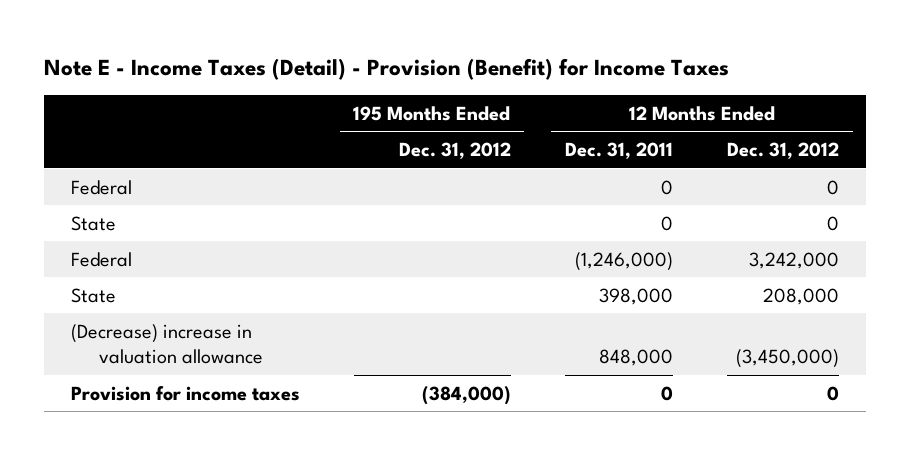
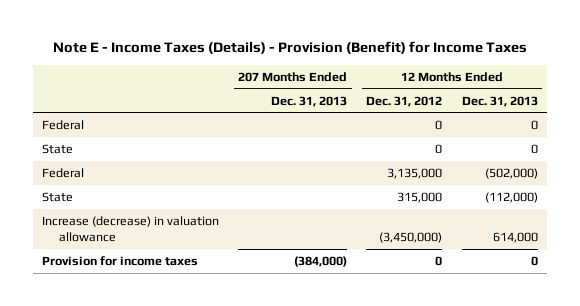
- Note E - Income Taxes (Detail) - Provision (Benefit) for Income Taxes
+ Note E - Income Taxes (Details) - Provision (Benefit) for Income Taxes
- | 195 Months Ended Dec. 31, 2012 | 12 Months Ended Dec. 31, 2011 | 12 Months Ended Dec. 31, 2012
+ | 207 Months Ended Dec. 31, 2013 | 12 Months Ended Dec. 31, 2012 | 12 Months Ended Dec. 31, 2013
- Federal | | (1,246,000) | 3,242,000
- State | | 398,000 | 208,000
- (Decrease) increase in valuation allowance | | 848,000 | (3,450,000)
+ Federal | | 3,135,000 | (502,000)
+ State | | 315,000 | (112,000)
+ Increase (decrease) in valuation allowance | | (3,450,000) | 614,000

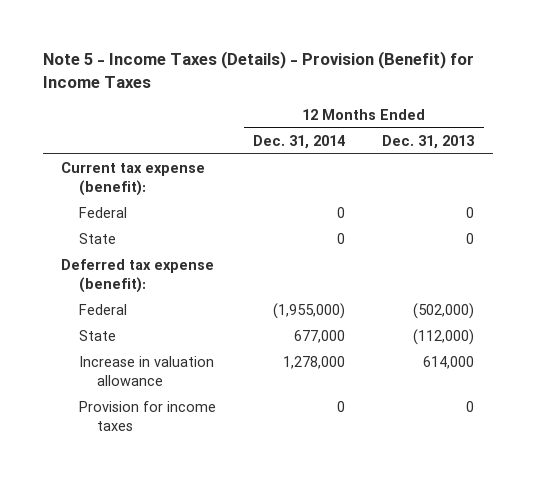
- Note E - Income Taxes (Details) - Provision (Benefit) for Income Taxes
+ Note 5 - Income Taxes (Details) - Provision (Benefit) for Income Taxes
- | 207 Months Ended Dec. 31, 2013 | 12 Months Ended Dec. 31, 2012 | 12 Months Ended Dec. 31, 2013
+ | 12 Months Ended Dec. 31, 2014 | 12 Months Ended Dec. 31, 2013
+ Current tax expense (benefit):
+ Deferred tax expense (benefit):
- Increase (decrease) in valuation allowance | | (3,450,000) | 614,000
+ Increase in valuation allowance | 1,278,000 | 614,000

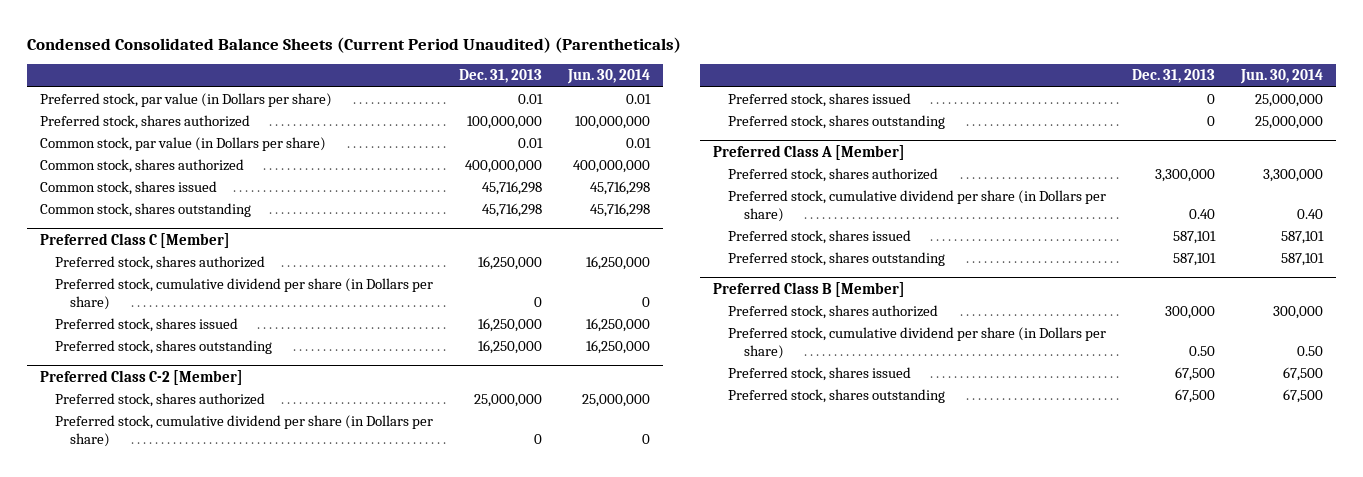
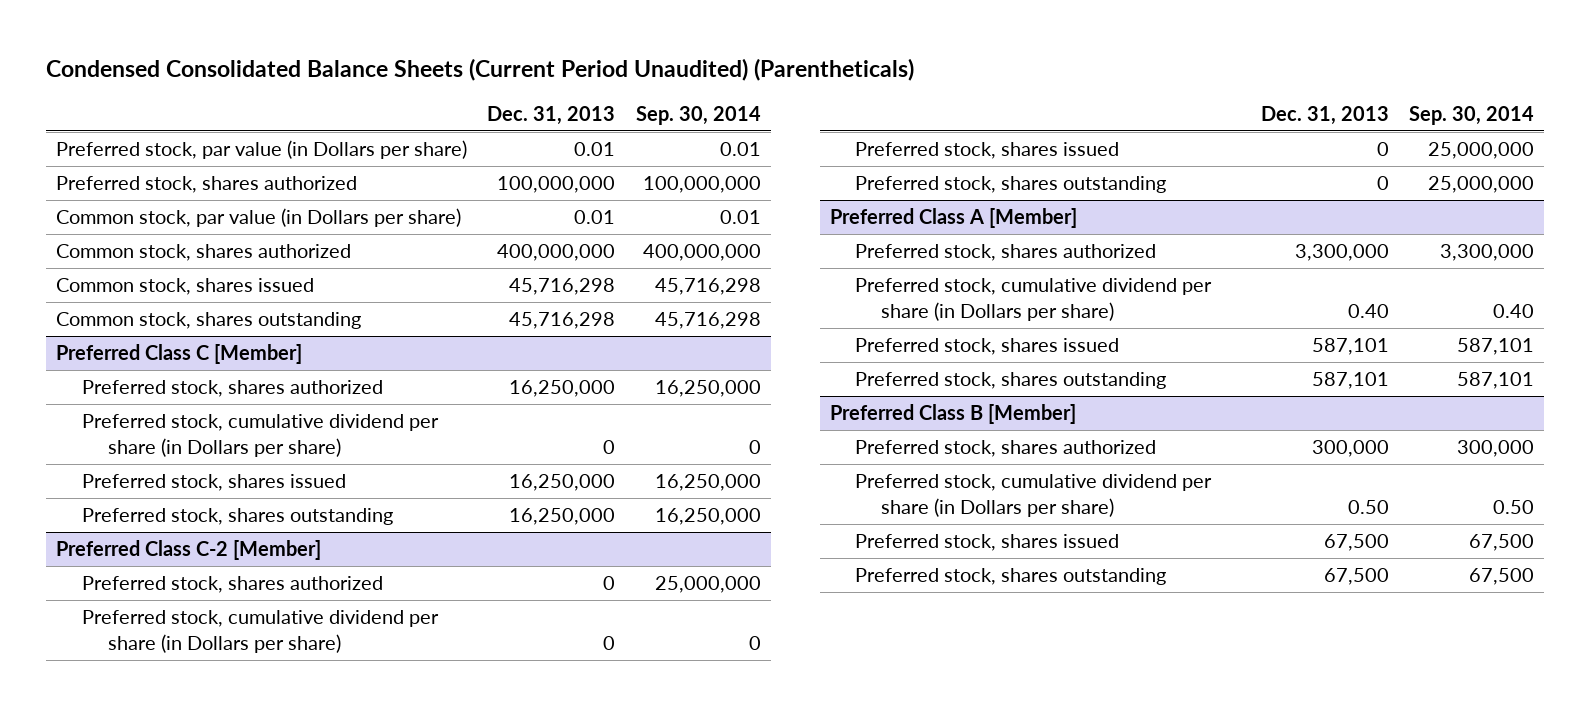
- | Dec. 31, 2013 | Jun. 30, 2014
+ | Dec. 31, 2013 | Sep. 30, 2014
@ Preferred Class C-2 [Member]
- Preferred stock, shares authorized | 25,000,000 | 25,000,000
+ Preferred stock, shares authorized | 0 | 25,000,000

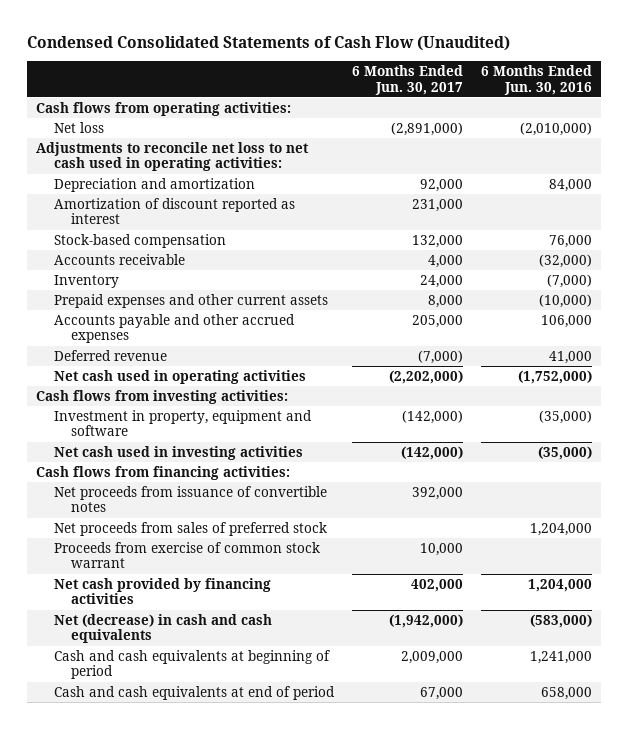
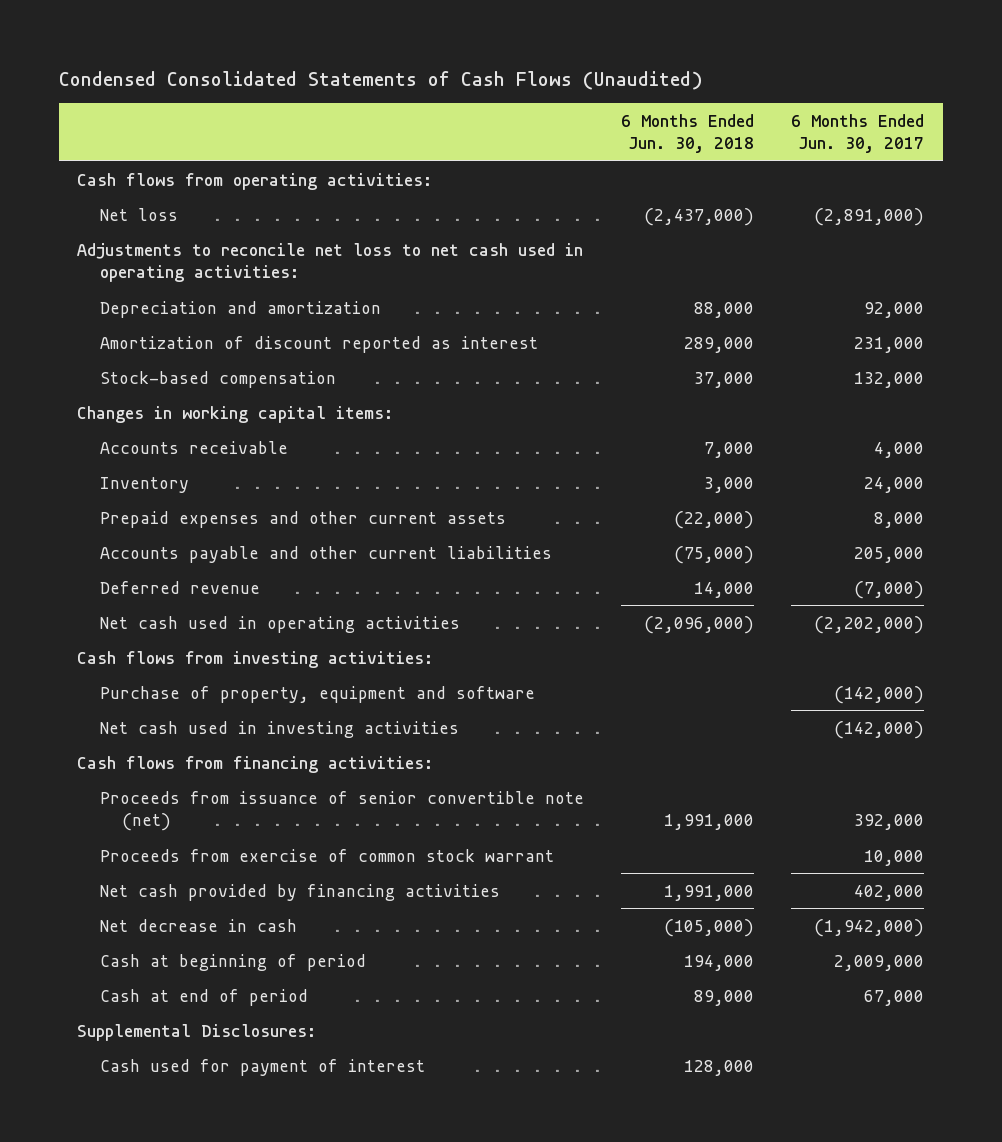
- Condensed Consolidated Statements of Cash Flow (Unaudited)
+ Condensed Consolidated Statements of Cash Flows (Unaudited)
- | 6 Months Ended Jun. 30, 2017 | 6 Months Ended Jun. 30, 2016
+ | 6 Months Ended Jun. 30, 2018 | 6 Months Ended Jun. 30, 2017
+ Changes in working capital items:
- Accounts payable and other accrued expenses | 205,000 | 106,000
+ Accounts payable and other current liabilities | (75,000) | 205,000
- Investment in property, equipment and software | (142,000) | (35,000)
+ Purchase of property, equipment and software | | (142,000)
- Net proceeds from issuance of convertible notes | 392,000 |
- Net proceeds from sales of preferred stock | | 1,204,000
+ Proceeds from issuance of senior convertible note (net) | 1,991,000 | 392,000
- Net (decrease) in cash and cash equivalents | (1,942,000) | (583,000)
- Cash and cash equivalents at beginning of period | 2,009,000 | 1,241,000
- Cash and cash equivalents at end of period | 67,000 | 658,000
+ Net decrease in cash | (105,000) | (1,942,000)
+ Cash at beginning of period | 194,000 | 2,009,000
+ Cash at end of period | 89,000 | 67,000
+ Supplemental Disclosures:
+ Cash used for payment of interest | 128,000 |

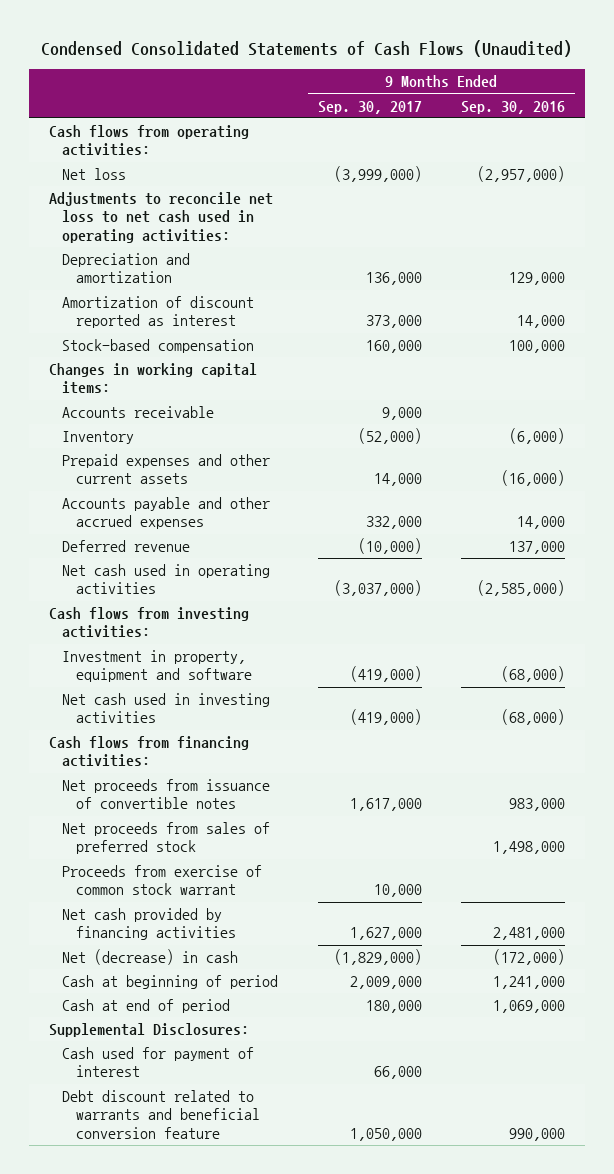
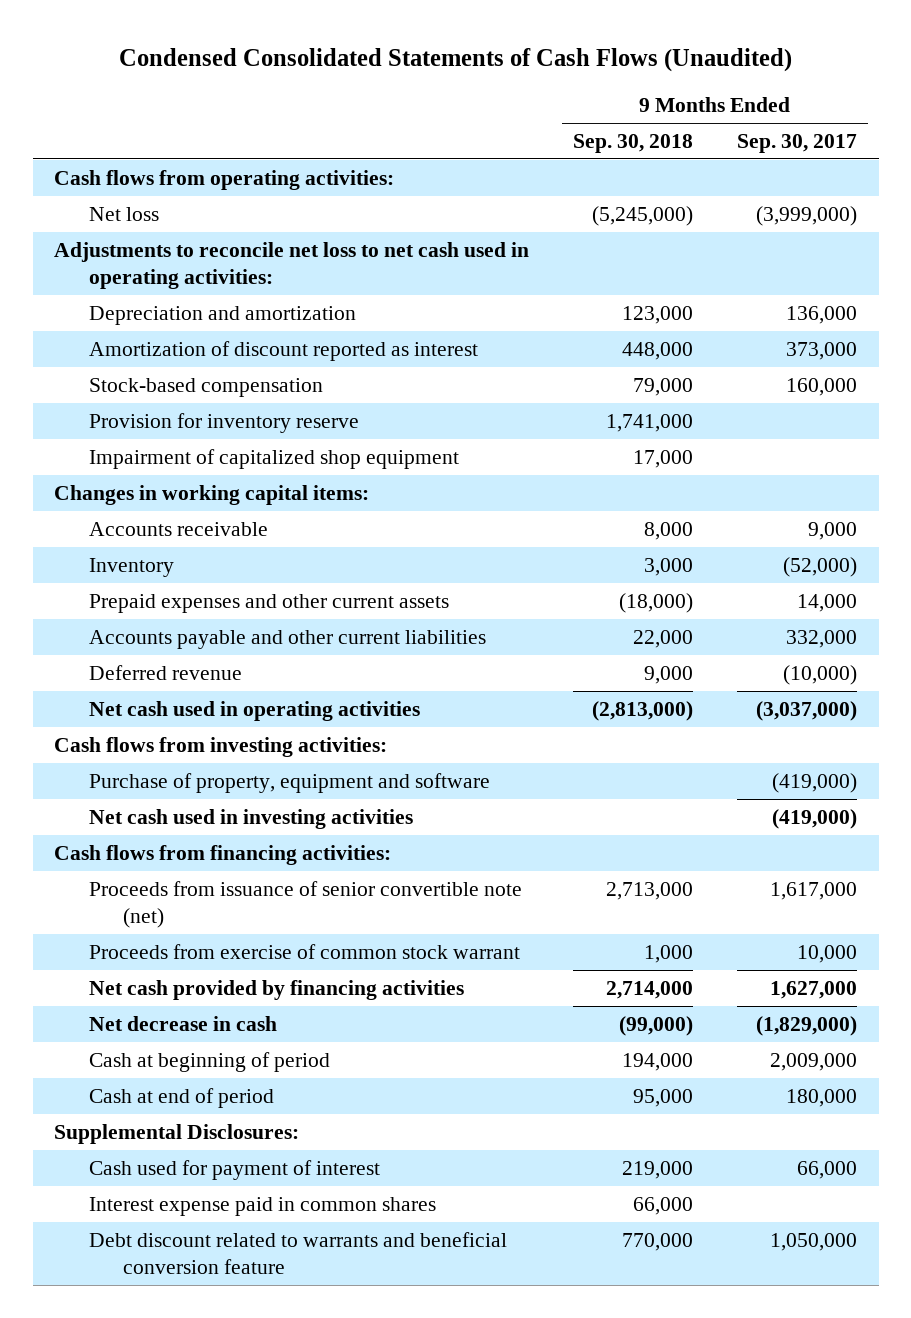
- | 9 Months Ended Sep. 30, 2017 | 9 Months Ended Sep. 30, 2016
+ | 9 Months Ended Sep. 30, 2018 | 9 Months Ended Sep. 30, 2017
+ Provision for inventory reserve | 1,741,000 |
+ Impairment of capitalized shop equipment | 17,000 |
- Accounts payable and other accrued expenses | 332,000 | 14,000
+ Accounts payable and other current liabilities | 22,000 | 332,000
- Investment in property, equipment and software | (419,000) | (68,000)
+ Purchase of property, equipment and software | | (419,000)
- Net proceeds from issuance of convertible notes | 1,617,000 | 983,000
- Net proceeds from sales of preferred stock | | 1,498,000
+ Proceeds from issuance of senior convertible note (net) | 2,713,000 | 1,617,000
- Net (decrease) in cash | (1,829,000) | (172,000)
+ Net decrease in cash | (99,000) | (1,829,000)
+ Interest expense paid in common shares | 66,000 |

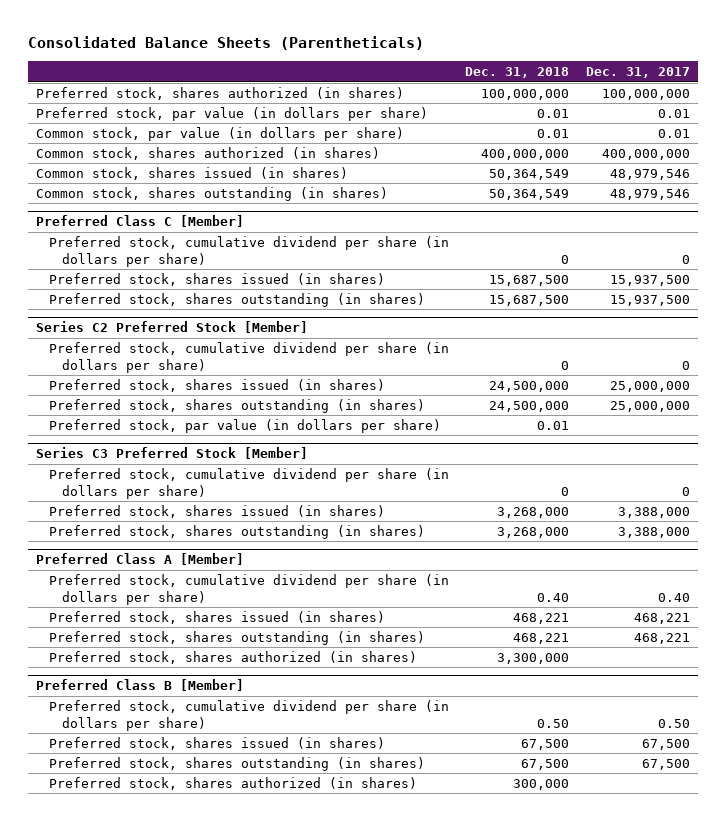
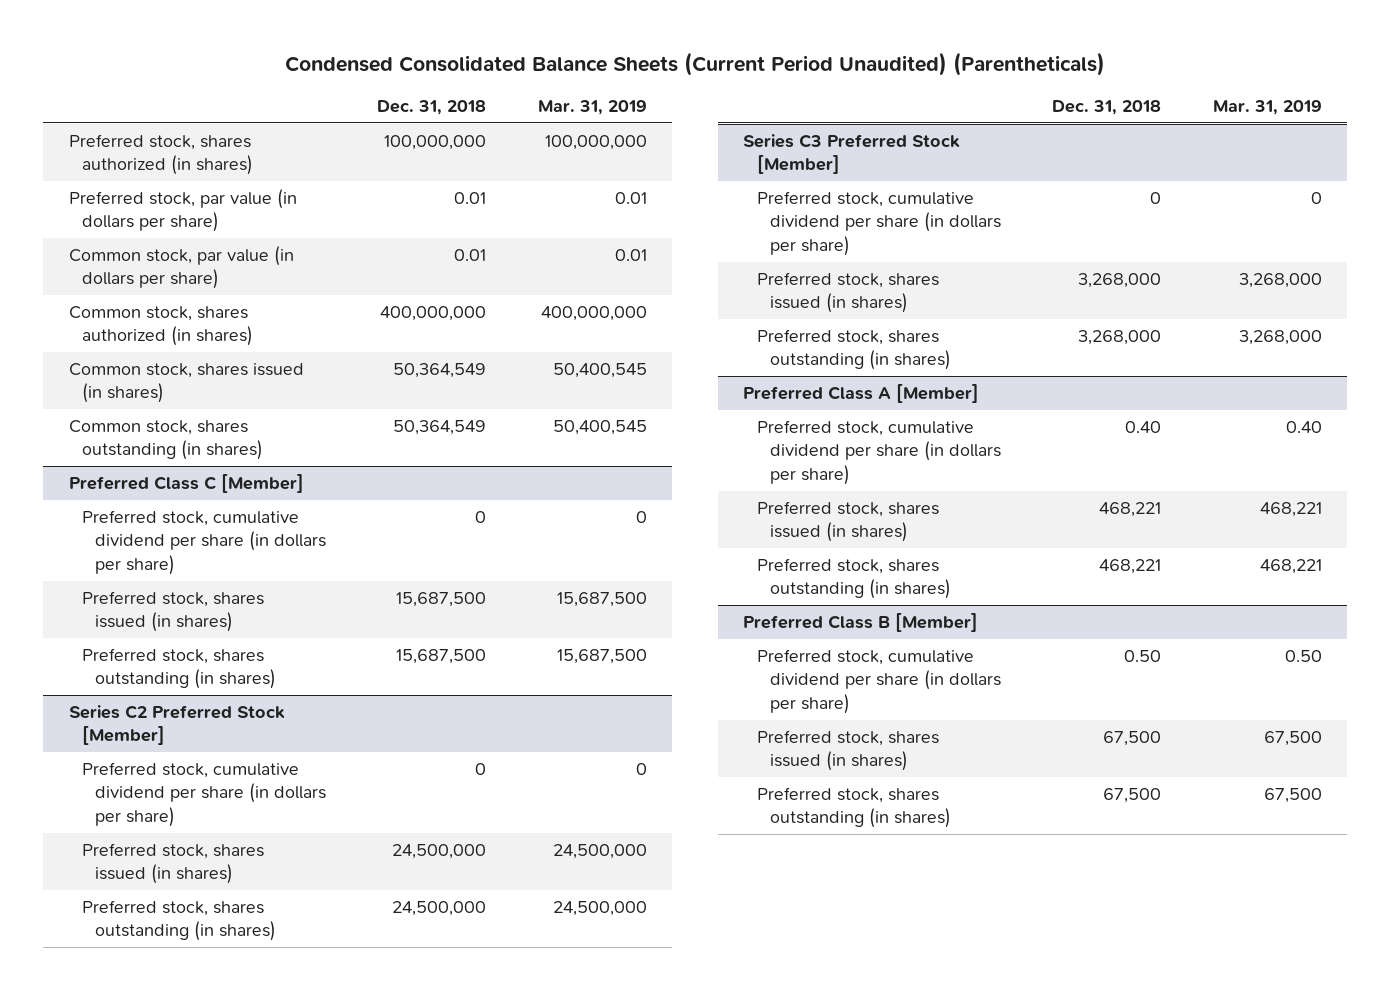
- Consolidated Balance Sheets (Parentheticals)
+ Condensed Consolidated Balance Sheets (Current Period Unaudited) (Parentheticals)
- | Dec. 31, 2018 | Dec. 31, 2017
+ | Dec. 31, 2018 | Mar. 31, 2019
@ Series C2 Preferred Stock [Member]
- Preferred stock, par value (in dollars per share) | 0.01 |
@ Preferred Class A [Member]
- Preferred stock, shares authorized (in shares) | 3,300,000 |
@ Preferred Class B [Member]
- Preferred stock, shares authorized (in shares) | 300,000 |

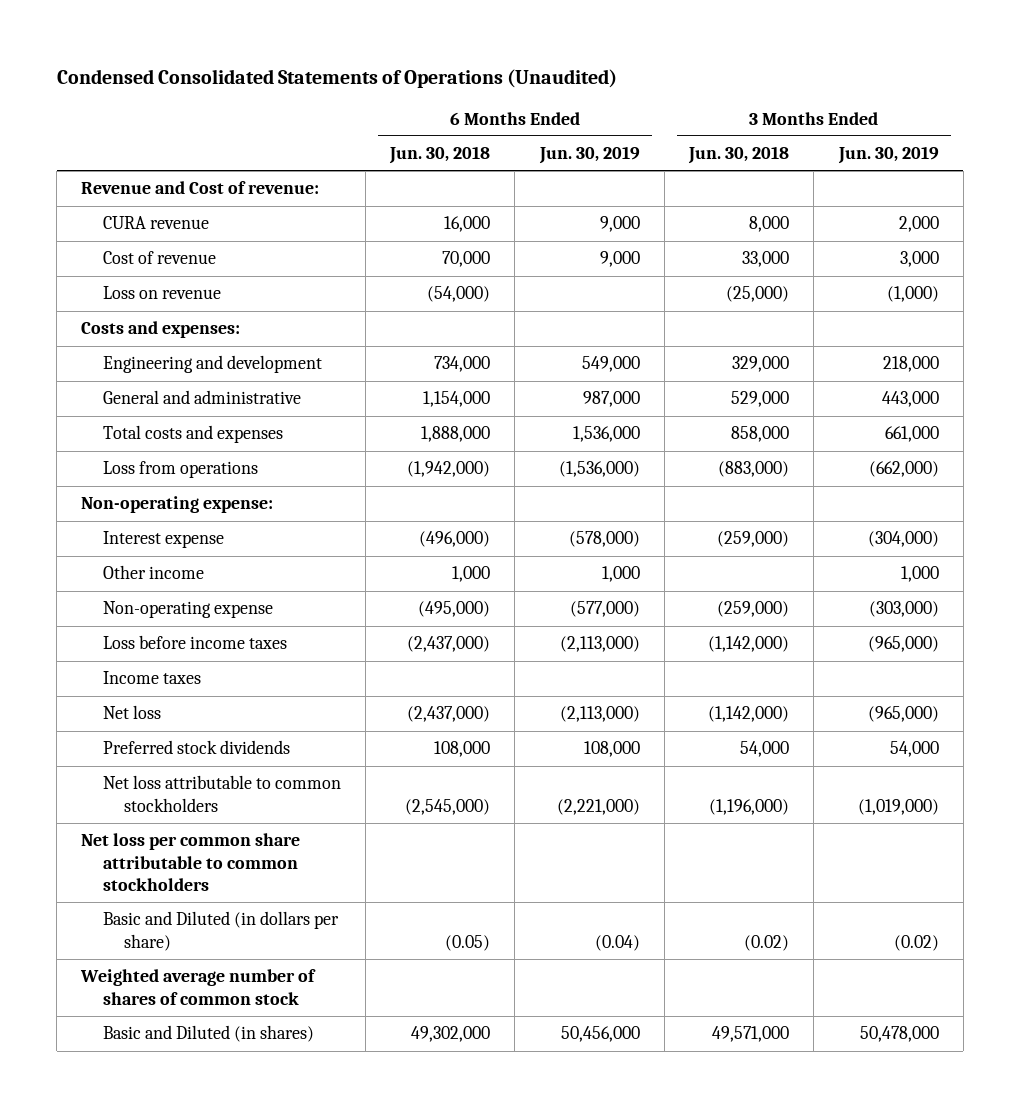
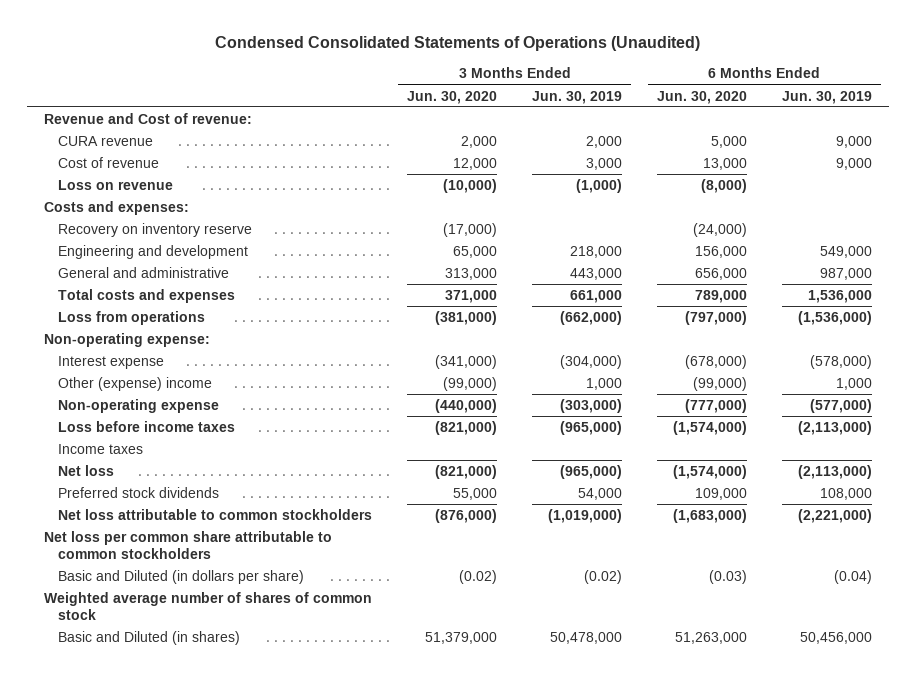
- | 6 Months Ended Jun. 30, 2018 | 6 Months Ended Jun. 30, 2019 | 3 Months Ended Jun. 30, 2018 | 3 Months Ended Jun. 30, 2019
+ | 3 Months Ended Jun. 30, 2020 | 3 Months Ended Jun. 30, 2019 | 6 Months Ended Jun. 30, 2020 | 6 Months Ended Jun. 30, 2019
+ Recovery on inventory reserve | (17,000) | | (24,000) |
- Other income | 1,000 | 1,000 | | 1,000
+ Other (expense) income | (99,000) | 1,000 | (99,000) | 1,000

